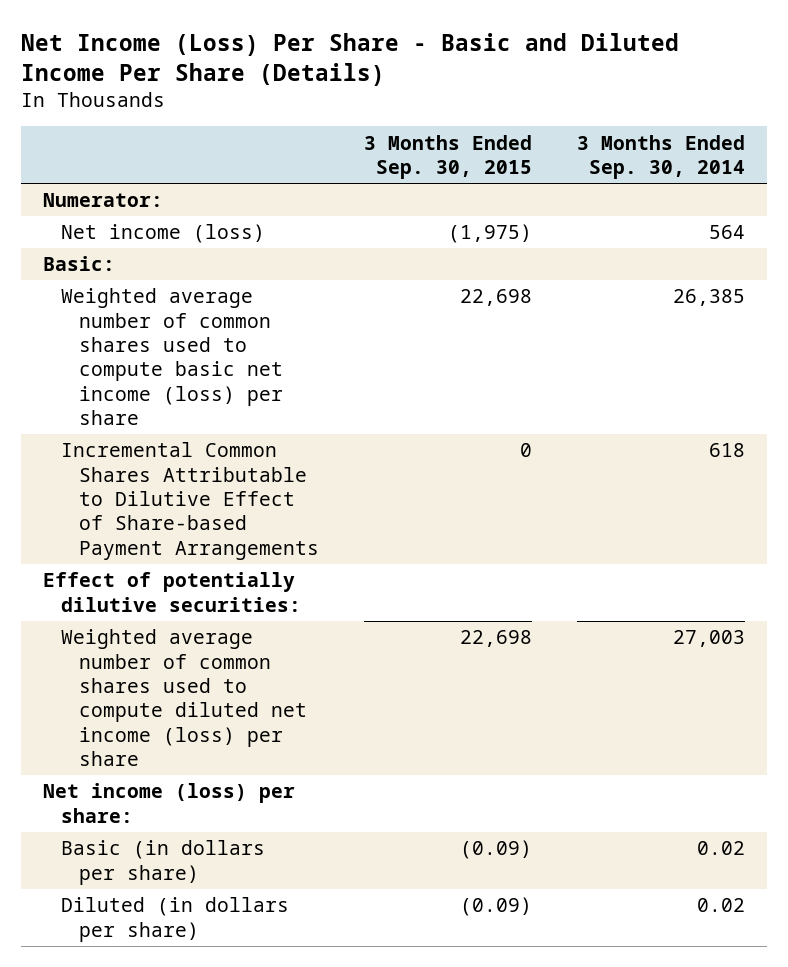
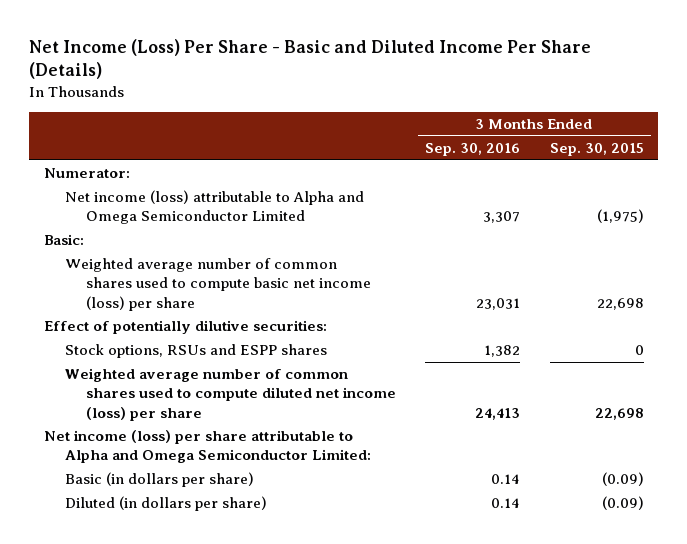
- | 3 Months Ended Sep. 30, 2015 | 3 Months Ended Sep. 30, 2014
+ | 3 Months Ended Sep. 30, 2016 | 3 Months Ended Sep. 30, 2015
- Net income (loss) | (1,975) | 564
+ Net income (loss) attributable to Alpha and Omega Semiconductor Limited | 3,307 | (1,975)
- Incremental Common Shares Attributable to Dilutive Effect of Share-based Payment Arrangements | 0 | 618
+ Stock options, RSUs and ESPP shares | 1,382 | 0
- Net income (loss) per share:
+ Net income (loss) per share attributable to Alpha and Omega Semiconductor Limited:

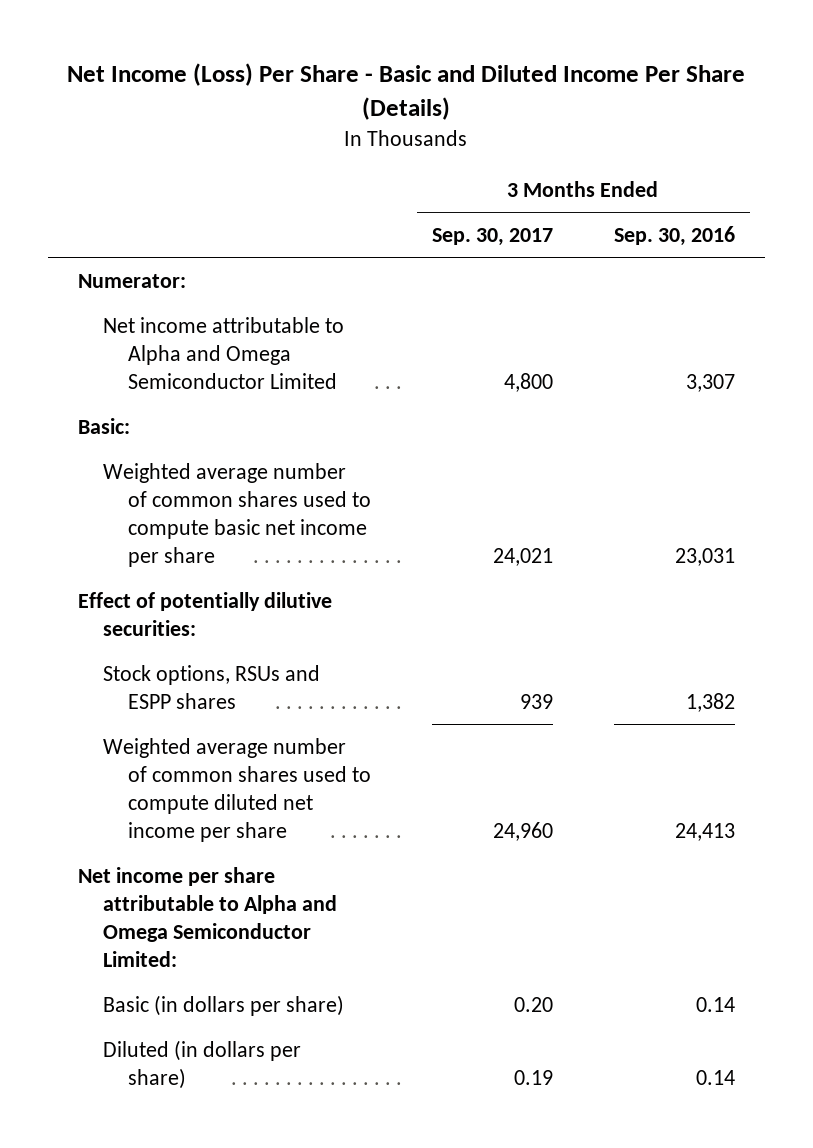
- | 3 Months Ended Sep. 30, 2016 | 3 Months Ended Sep. 30, 2015
+ | 3 Months Ended Sep. 30, 2017 | 3 Months Ended Sep. 30, 2016
- Net income (loss) attributable to Alpha and Omega Semiconductor Limited | 3,307 | (1,975)
+ Net income attributable to Alpha and Omega Semiconductor Limited | 4,800 | 3,307
- Weighted average number of common shares used to compute basic net income (loss) per share | 23,031 | 22,698
+ Weighted average number of common shares used to compute basic net income per share | 24,021 | 23,031
- Weighted average number of common shares used to compute diluted net income (loss) per share | 24,413 | 22,698
- Net income (loss) per share attributable to Alpha and Omega Semiconductor Limited:
+ Weighted average number of common shares used to compute diluted net income per share | 24,960 | 24,413
+ Net income per share attributable to Alpha and Omega Semiconductor Limited:

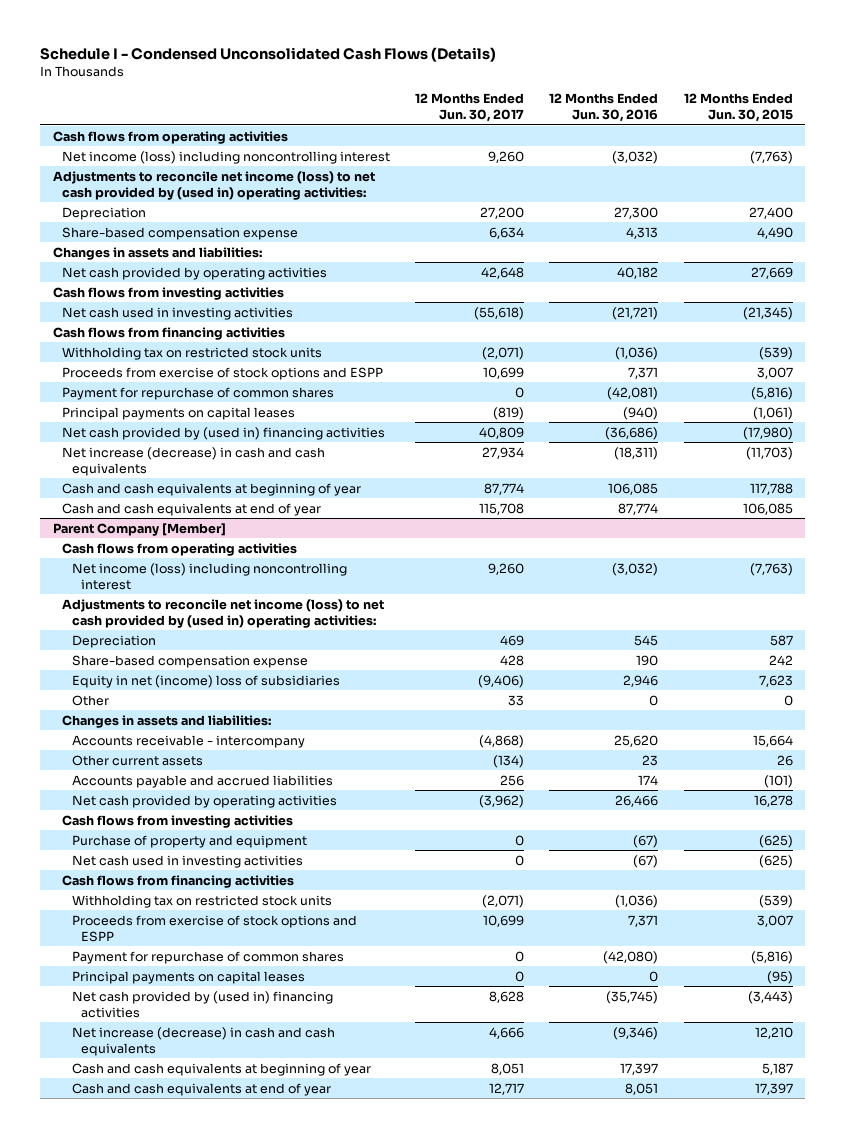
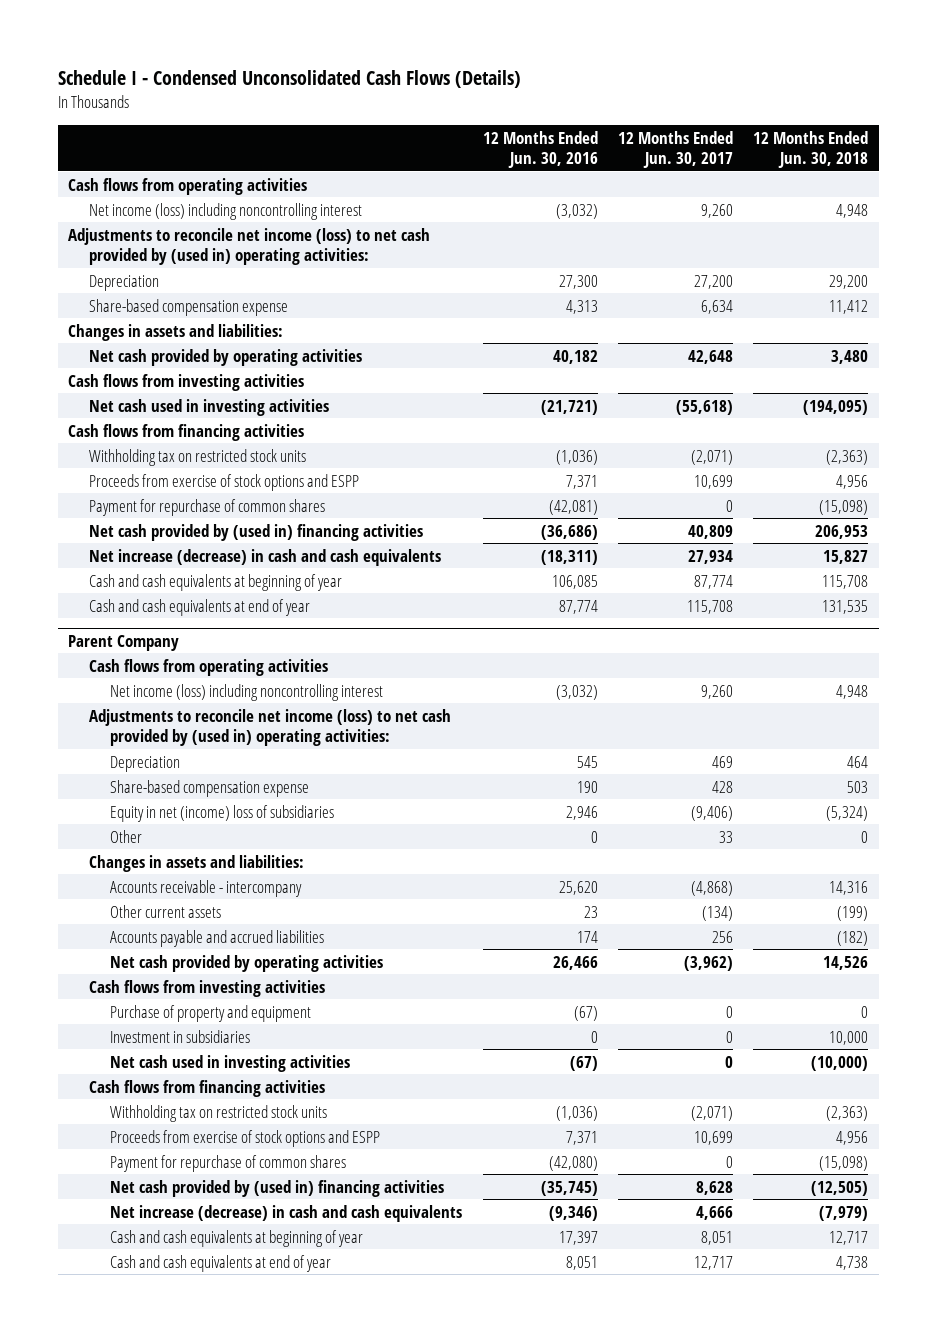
- | 12 Months Ended Jun. 30, 2017 | 12 Months Ended Jun. 30, 2016 | 12 Months Ended Jun. 30, 2015
+ | 12 Months Ended Jun. 30, 2016 | 12 Months Ended Jun. 30, 2017 | 12 Months Ended Jun. 30, 2018
- Principal payments on capital leases | (819) | (940) | (1,061)
- Parent Company [Member]
+ Parent Company
+ Investment in subsidiaries | 0 | 0 | 10,000
- Principal payments on capital leases | 0 | 0 | (95)

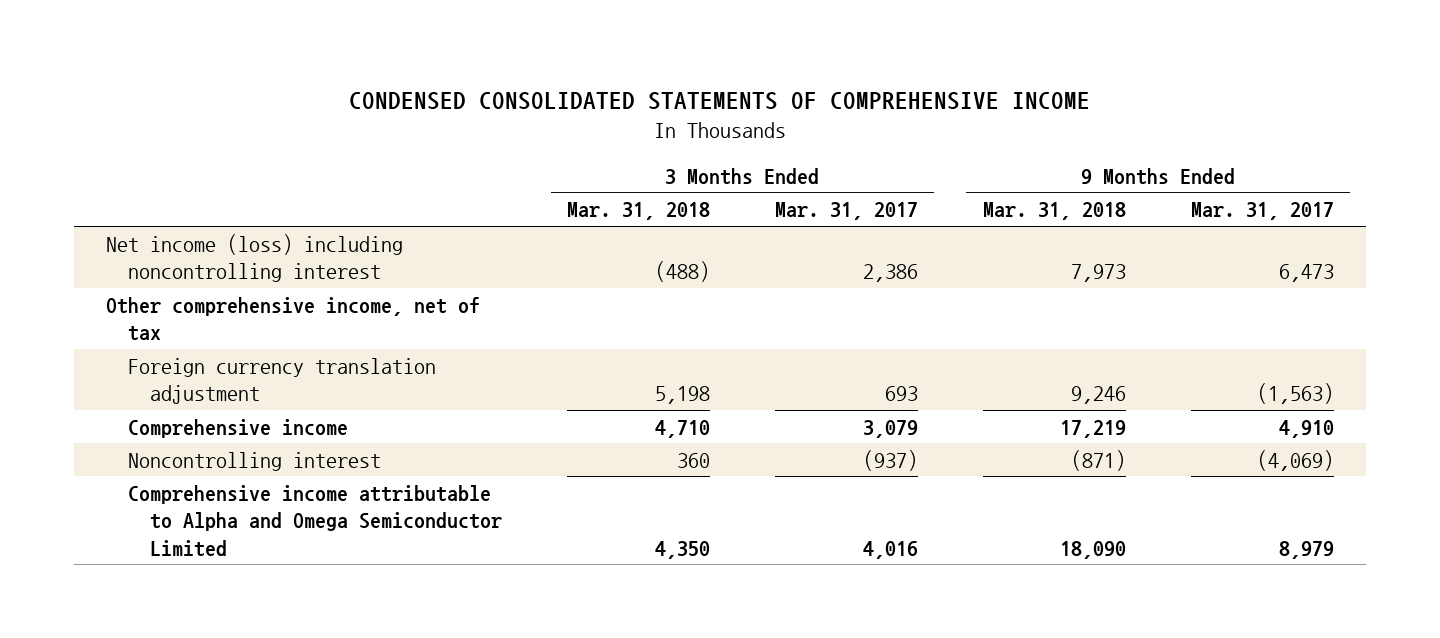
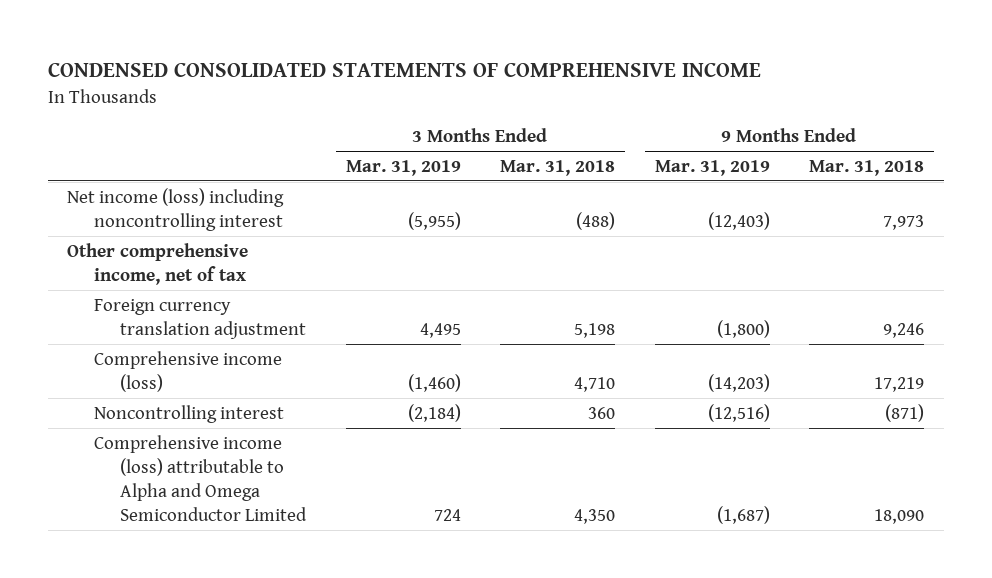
- | 3 Months Ended Mar. 31, 2018 | 3 Months Ended Mar. 31, 2017 | 9 Months Ended Mar. 31, 2018 | 9 Months Ended Mar. 31, 2017
+ | 3 Months Ended Mar. 31, 2019 | 3 Months Ended Mar. 31, 2018 | 9 Months Ended Mar. 31, 2019 | 9 Months Ended Mar. 31, 2018
- Comprehensive income | 4,710 | 3,079 | 17,219 | 4,910
+ Comprehensive income (loss) | (1,460) | 4,710 | (14,203) | 17,219
- Comprehensive income attributable to Alpha and Omega Semiconductor Limited | 4,350 | 4,016 | 18,090 | 8,979
+ Comprehensive income (loss) attributable to Alpha and Omega Semiconductor Limited | 724 | 4,350 | (1,687) | 18,090

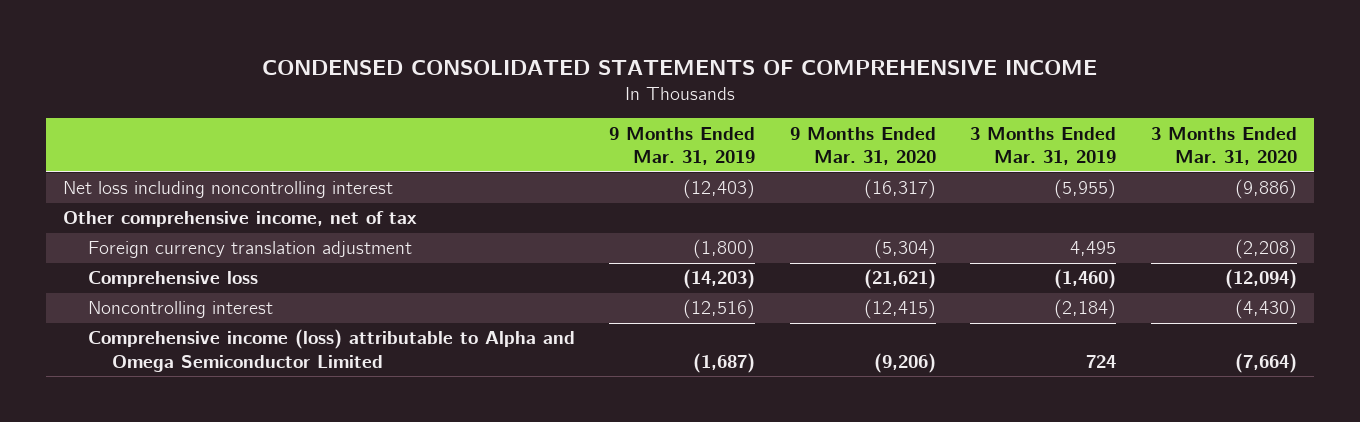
- | 3 Months Ended Mar. 31, 2019 | 3 Months Ended Mar. 31, 2018 | 9 Months Ended Mar. 31, 2019 | 9 Months Ended Mar. 31, 2018
+ | 9 Months Ended Mar. 31, 2019 | 9 Months Ended Mar. 31, 2020 | 3 Months Ended Mar. 31, 2019 | 3 Months Ended Mar. 31, 2020
- Net income (loss) including noncontrolling interest | (5,955) | (488) | (12,403) | 7,973
+ Net loss including noncontrolling interest | (12,403) | (16,317) | (5,955) | (9,886)
- Comprehensive income (loss) | (1,460) | 4,710 | (14,203) | 17,219
+ Comprehensive loss | (14,203) | (21,621) | (1,460) | (12,094)

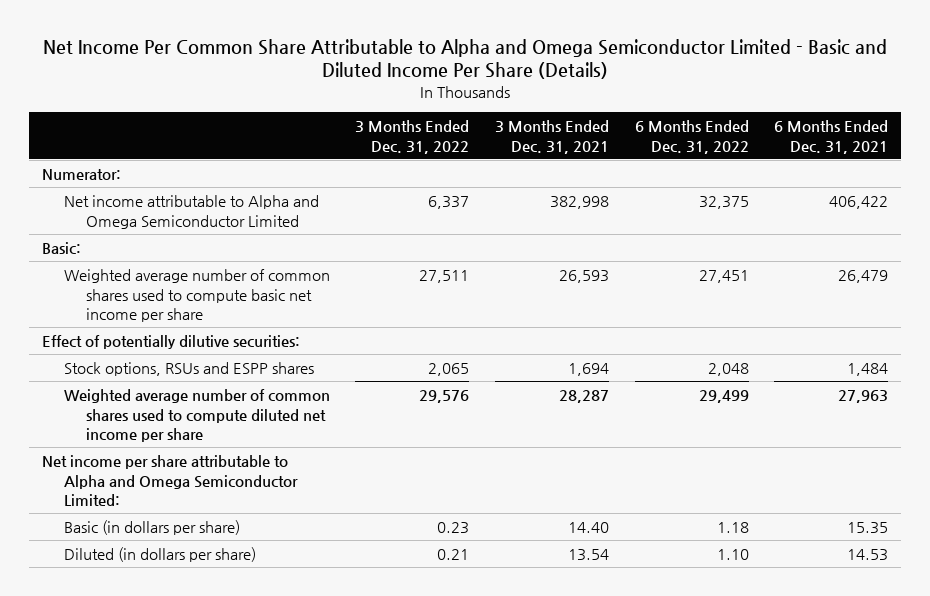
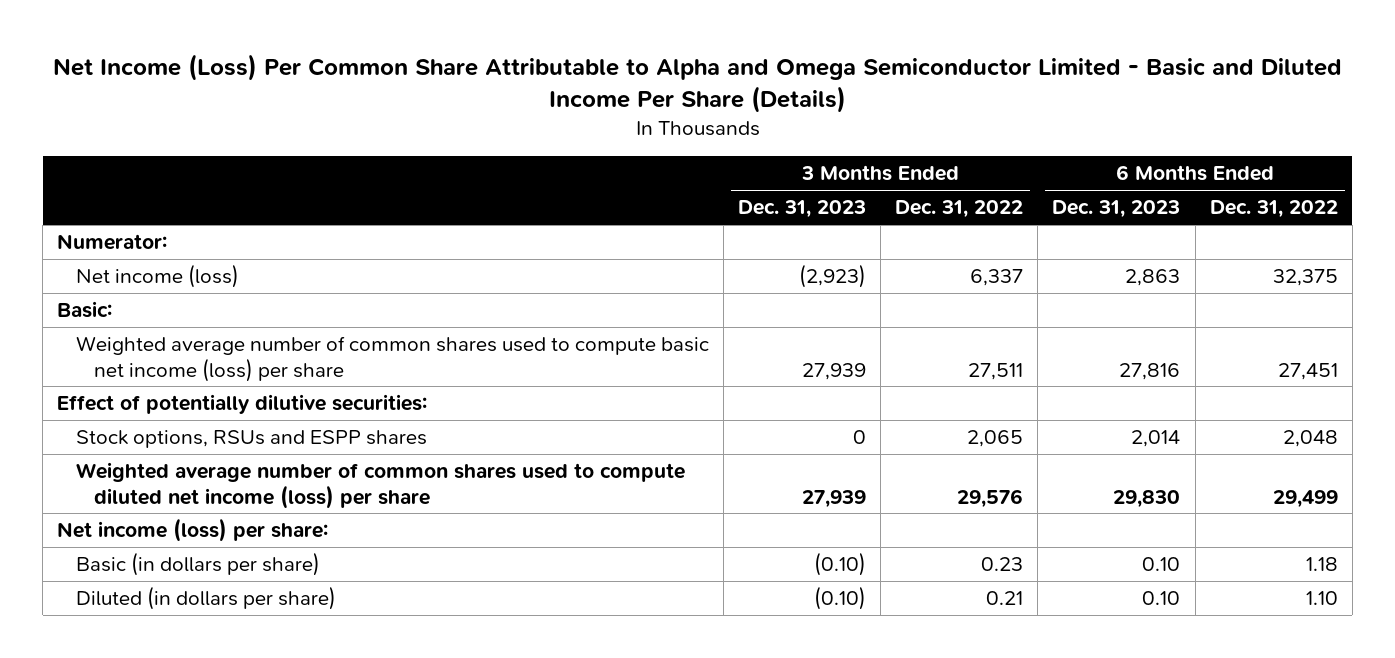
- Net Income Per Common Share Attributable to Alpha and Omega Semiconductor Limited - Basic and Diluted Income Per Share (Details)
+ Net Income (Loss) Per Common Share Attributable to Alpha and Omega Semiconductor Limited - Basic and Diluted Income Per Share (Details)
- | 3 Months Ended Dec. 31, 2022 | 3 Months Ended Dec. 31, 2021 | 6 Months Ended Dec. 31, 2022 | 6 Months Ended Dec. 31, 2021
+ | 3 Months Ended Dec. 31, 2023 | 3 Months Ended Dec. 31, 2022 | 6 Months Ended Dec. 31, 2023 | 6 Months Ended Dec. 31, 2022
- Net income attributable to Alpha and Omega Semiconductor Limited | 6,337 | 382,998 | 32,375 | 406,422
+ Net income (loss) | (2,923) | 6,337 | 2,863 | 32,375
- Weighted average number of common shares used to compute basic net income per share | 27,511 | 26,593 | 27,451 | 26,479
+ Weighted average number of common shares used to compute basic net income (loss) per share | 27,939 | 27,511 | 27,816 | 27,451
- Weighted average number of common shares used to compute diluted net income per share | 29,576 | 28,287 | 29,499 | 27,963
- Net income per share attributable to Alpha and Omega Semiconductor Limited:
+ Weighted average number of common shares used to compute diluted net income (loss) per share | 27,939 | 29,576 | 29,830 | 29,499
+ Net income (loss) per share:

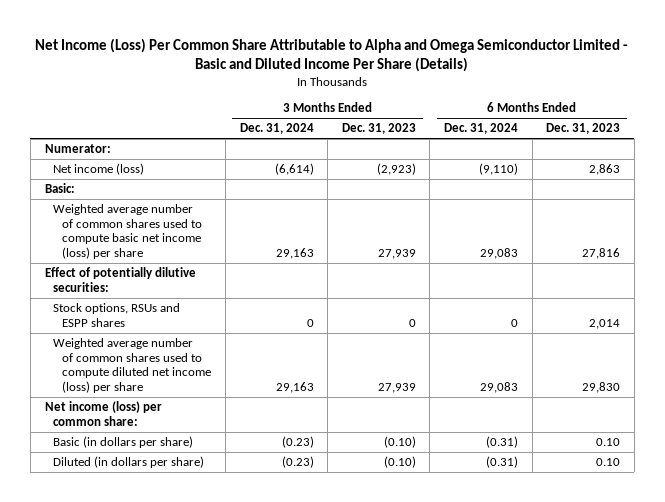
- | 3 Months Ended Dec. 31, 2023 | 3 Months Ended Dec. 31, 2022 | 6 Months Ended Dec. 31, 2023 | 6 Months Ended Dec. 31, 2022
+ | 3 Months Ended Dec. 31, 2024 | 3 Months Ended Dec. 31, 2023 | 6 Months Ended Dec. 31, 2024 | 6 Months Ended Dec. 31, 2023
- Net income (loss) per share:
+ Net income (loss) per common share:

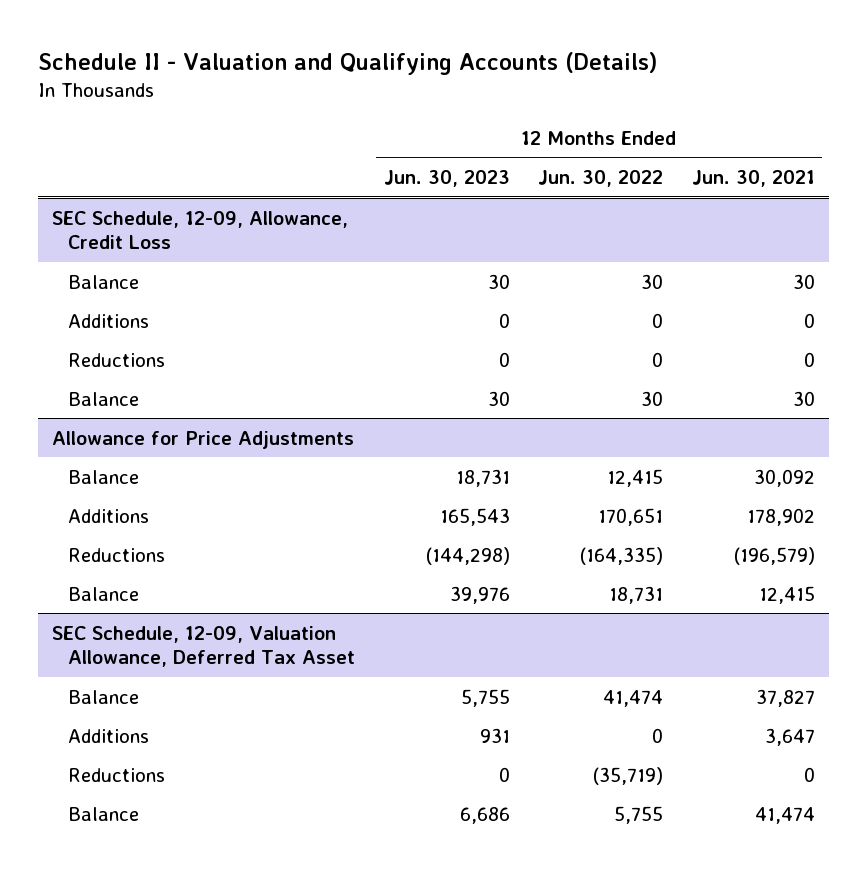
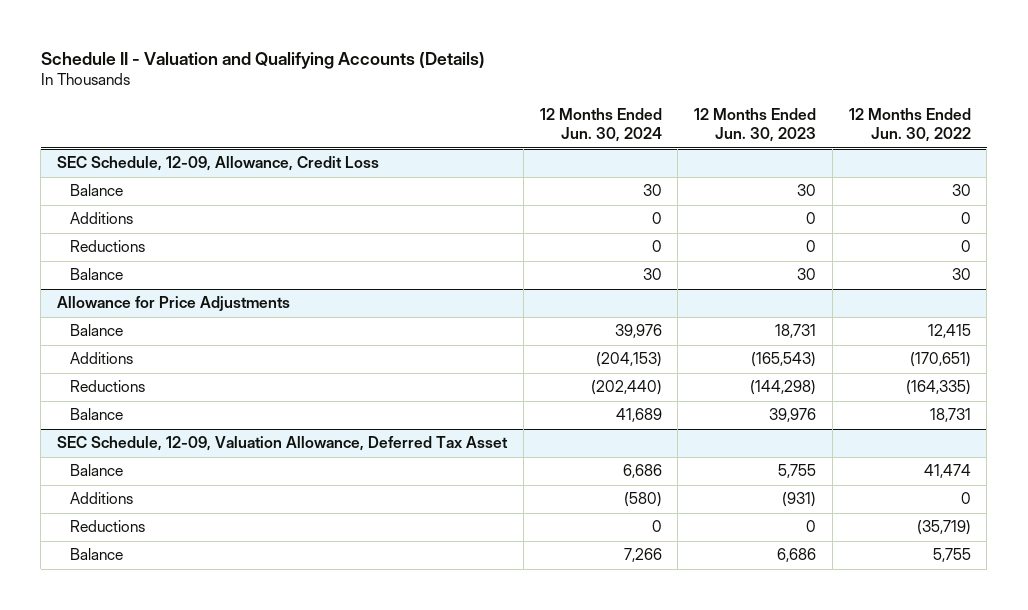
- | 12 Months Ended Jun. 30, 2023 | 12 Months Ended Jun. 30, 2022 | 12 Months Ended Jun. 30, 2021
+ | 12 Months Ended Jun. 30, 2024 | 12 Months Ended Jun. 30, 2023 | 12 Months Ended Jun. 30, 2022
@ Allowance for Price Adjustments
- Additions | 165,543 | 170,651 | 178,902
+ Additions | (204,153) | (165,543) | (170,651)
@ SEC Schedule, 12-09, Valuation Allowance, Deferred Tax Asset
- Additions | 931 | 0 | 3,647
+ Additions | (580) | (931) | 0

